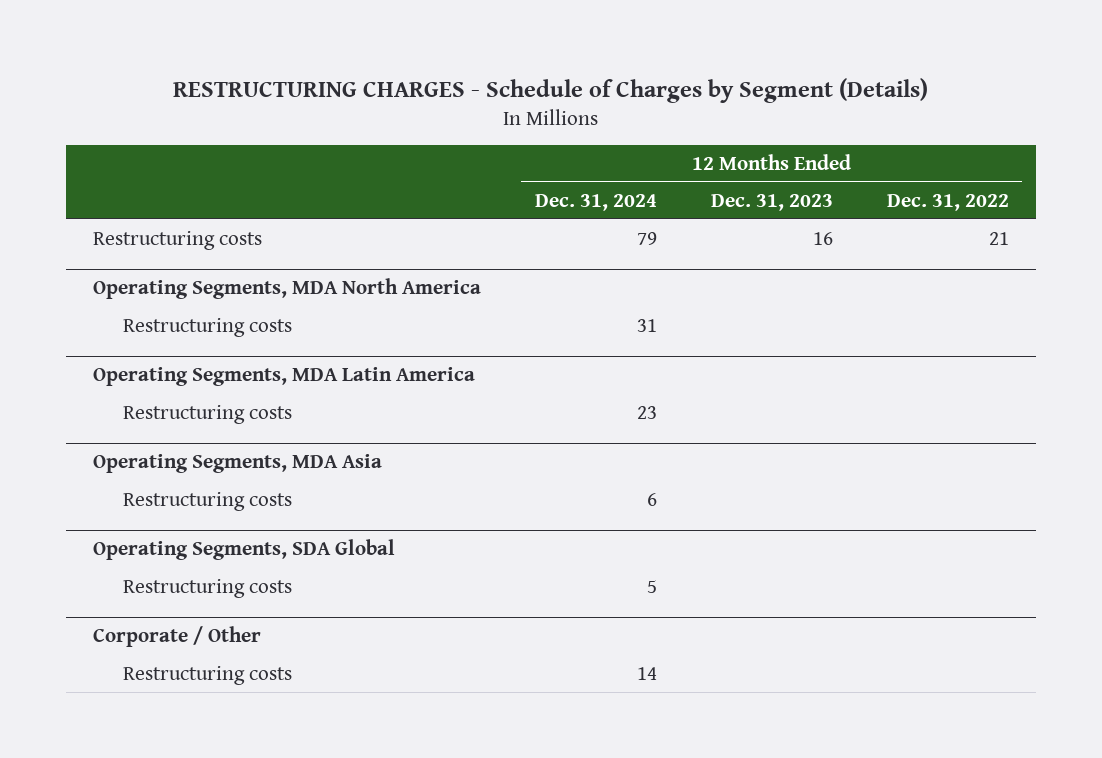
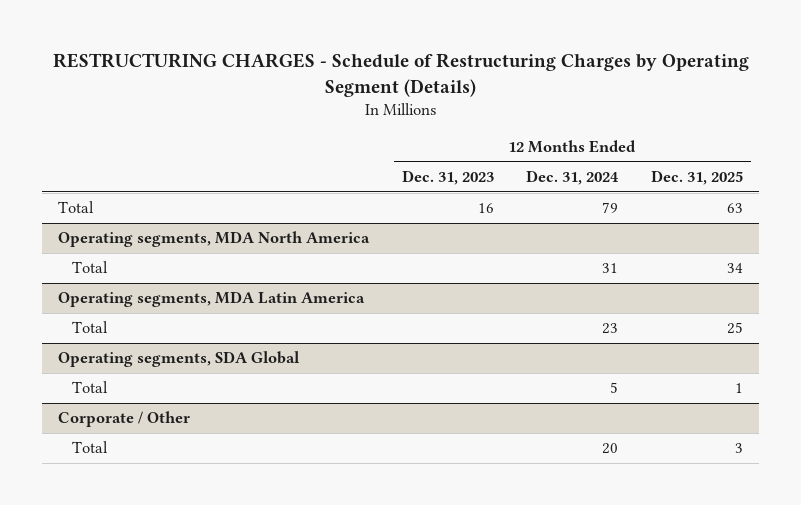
- RESTRUCTURING CHARGES - Schedule of Charges by Segment (Details)
+ RESTRUCTURING CHARGES - Schedule of Restructuring Charges by Operating Segment (Details)
- | 12 Months Ended Dec. 31, 2024 | 12 Months Ended Dec. 31, 2023 | 12 Months Ended Dec. 31, 2022
+ | 12 Months Ended Dec. 31, 2023 | 12 Months Ended Dec. 31, 2024 | 12 Months Ended Dec. 31, 2025
- Restructuring costs | 79 | 16 | 21
- Operating Segments, MDA North America
- Restructuring costs | 31 | |
- Operating Segments, MDA Latin America
- Restructuring costs | 23 | |
- Operating Segments, MDA Asia
- Restructuring costs | 6 | |
- Operating Segments, SDA Global
- Restructuring costs | 5 | |
+ Total | 16 | 79 | 63
+ Operating segments, MDA North America
+ Total | | 31 | 34
+ Operating segments, MDA Latin America
+ Total | | 23 | 25
+ Operating segments, SDA Global
+ Total | | 5 | 1
@ Corporate / Other
- Restructuring costs | 14 | |
+ Total | | 20 | 3

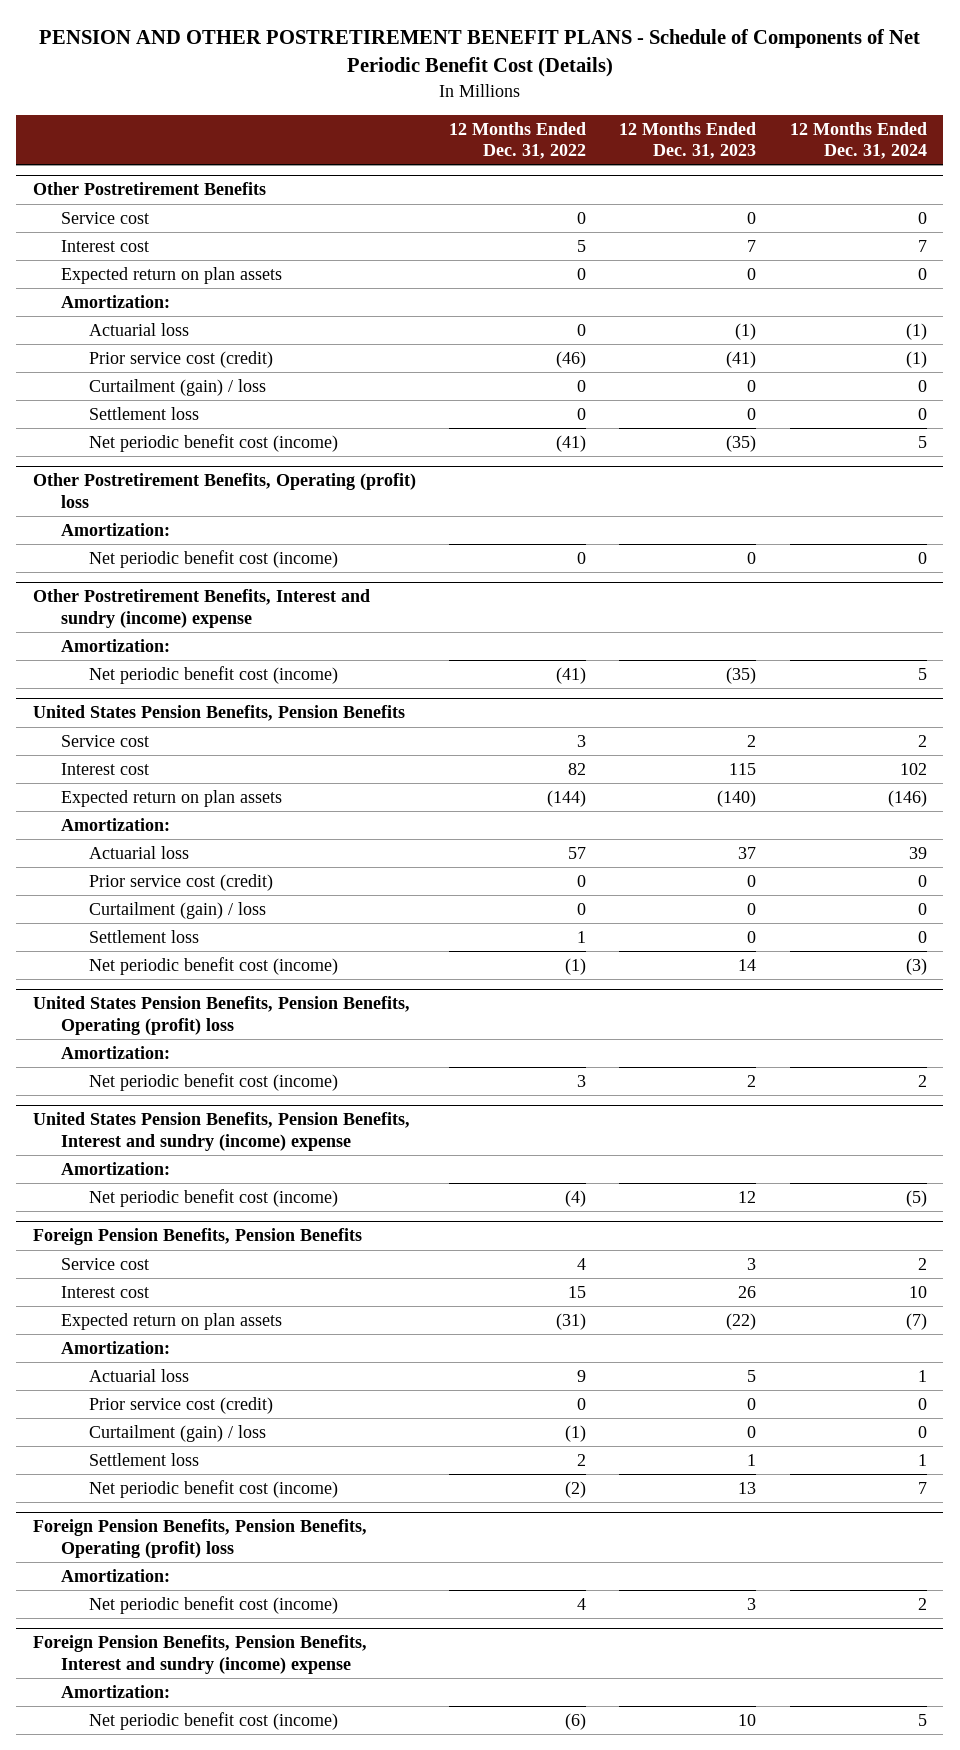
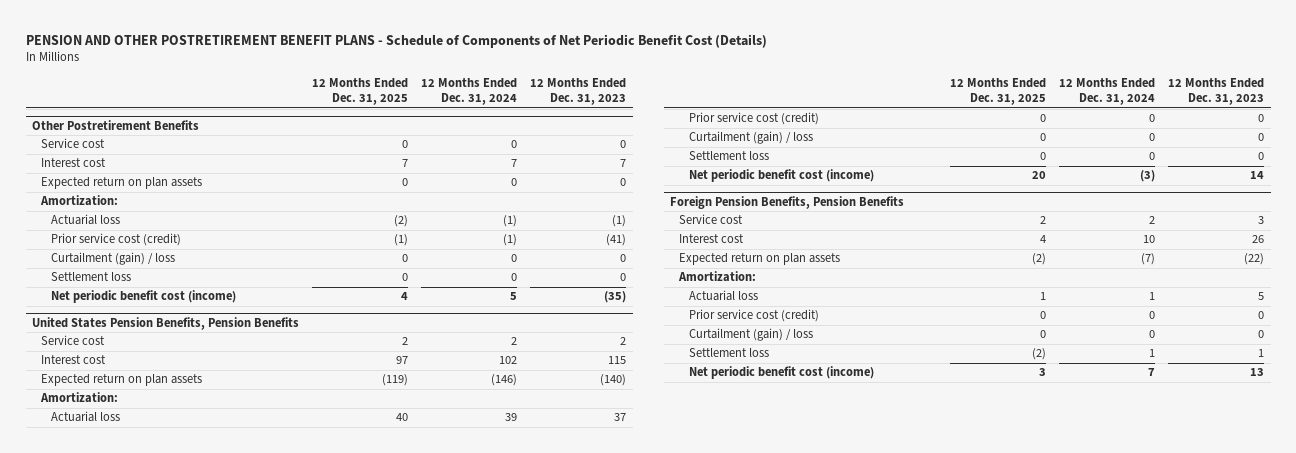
- | 12 Months Ended Dec. 31, 2022 | 12 Months Ended Dec. 31, 2023 | 12 Months Ended Dec. 31, 2024
+ | 12 Months Ended Dec. 31, 2025 | 12 Months Ended Dec. 31, 2024 | 12 Months Ended Dec. 31, 2023
- Other Postretirement Benefits, Operating (profit) loss
- Amortization:
- Net periodic benefit cost (income) | 0 | 0 | 0
- Other Postretirement Benefits, Interest and sundry (income) expense
- Amortization:
- Net periodic benefit cost (income) | (41) | (35) | 5
- United States Pension Benefits, Pension Benefits, Operating (profit) loss
- Amortization:
- Net periodic benefit cost (income) | 3 | 2 | 2
- United States Pension Benefits, Pension Benefits, Interest and sundry (income) expense
- Amortization:
- Net periodic benefit cost (income) | (4) | 12 | (5)
- Foreign Pension Benefits, Pension Benefits, Operating (profit) loss
- Amortization:
- Net periodic benefit cost (income) | 4 | 3 | 2
- Foreign Pension Benefits, Pension Benefits, Interest and sundry (income) expense
- Amortization:
- Net periodic benefit cost (income) | (6) | 10 | 5

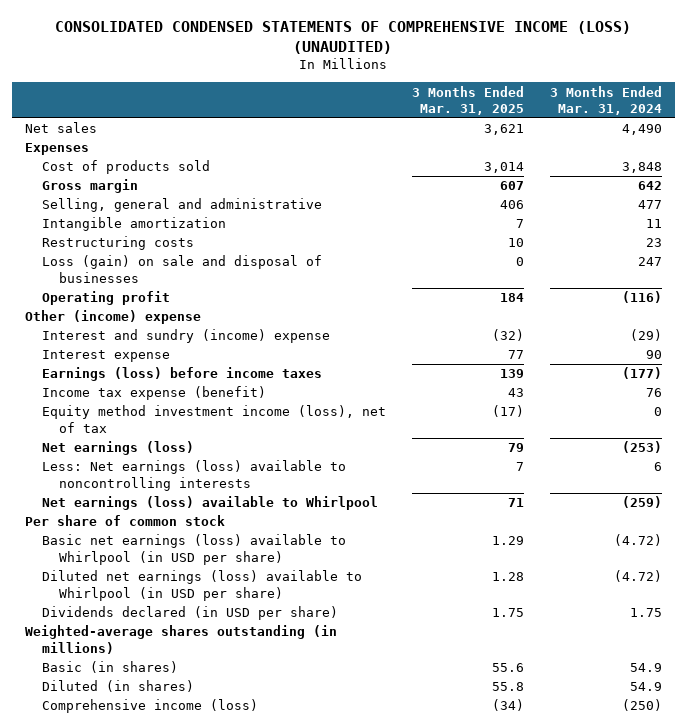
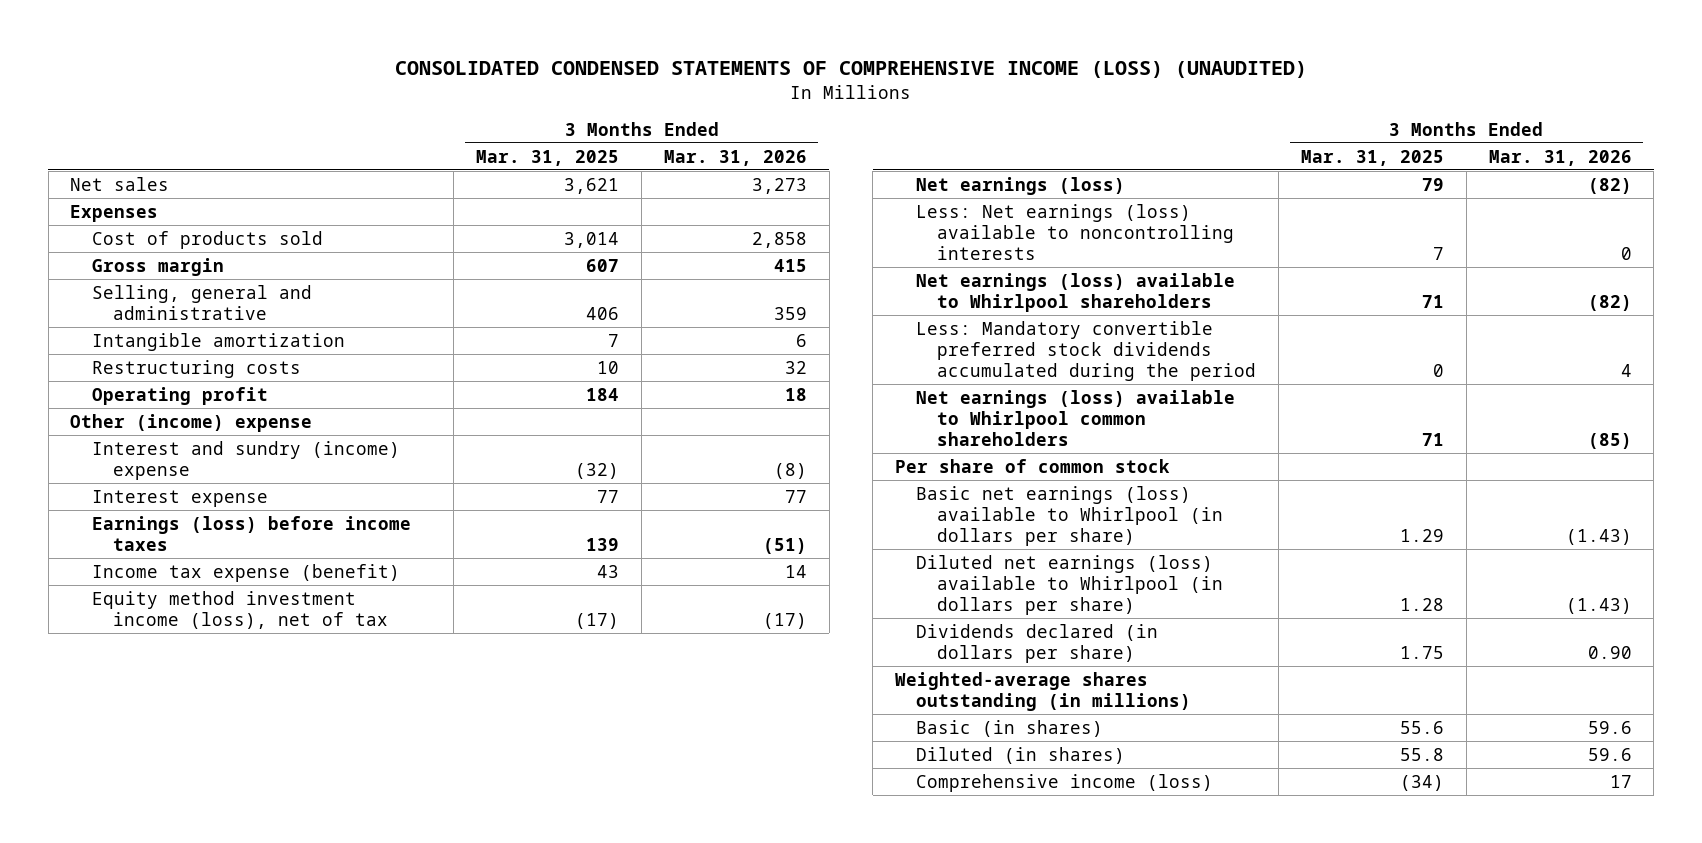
- | 3 Months Ended Mar. 31, 2025 | 3 Months Ended Mar. 31, 2024
+ | 3 Months Ended Mar. 31, 2025 | 3 Months Ended Mar. 31, 2026
- Loss (gain) on sale and disposal of businesses | 0 | 247
- Net earnings (loss) available to Whirlpool | 71 | (259)
+ Net earnings (loss) available to Whirlpool shareholders | 71 | (82)
+ Less: Mandatory convertible preferred stock dividends accumulated during the period | 0 | 4
+ Net earnings (loss) available to Whirlpool common shareholders | 71 | (85)
- Basic net earnings (loss) available to Whirlpool (in USD per share) | 1.29 | (4.72)
- Diluted net earnings (loss) available to Whirlpool (in USD per share) | 1.28 | (4.72)
- Dividends declared (in USD per share) | 1.75 | 1.75
+ Basic net earnings (loss) available to Whirlpool (in dollars per share) | 1.29 | (1.43)
+ Diluted net earnings (loss) available to Whirlpool (in dollars per share) | 1.28 | (1.43)
+ Dividends declared (in dollars per share) | 1.75 | 0.90

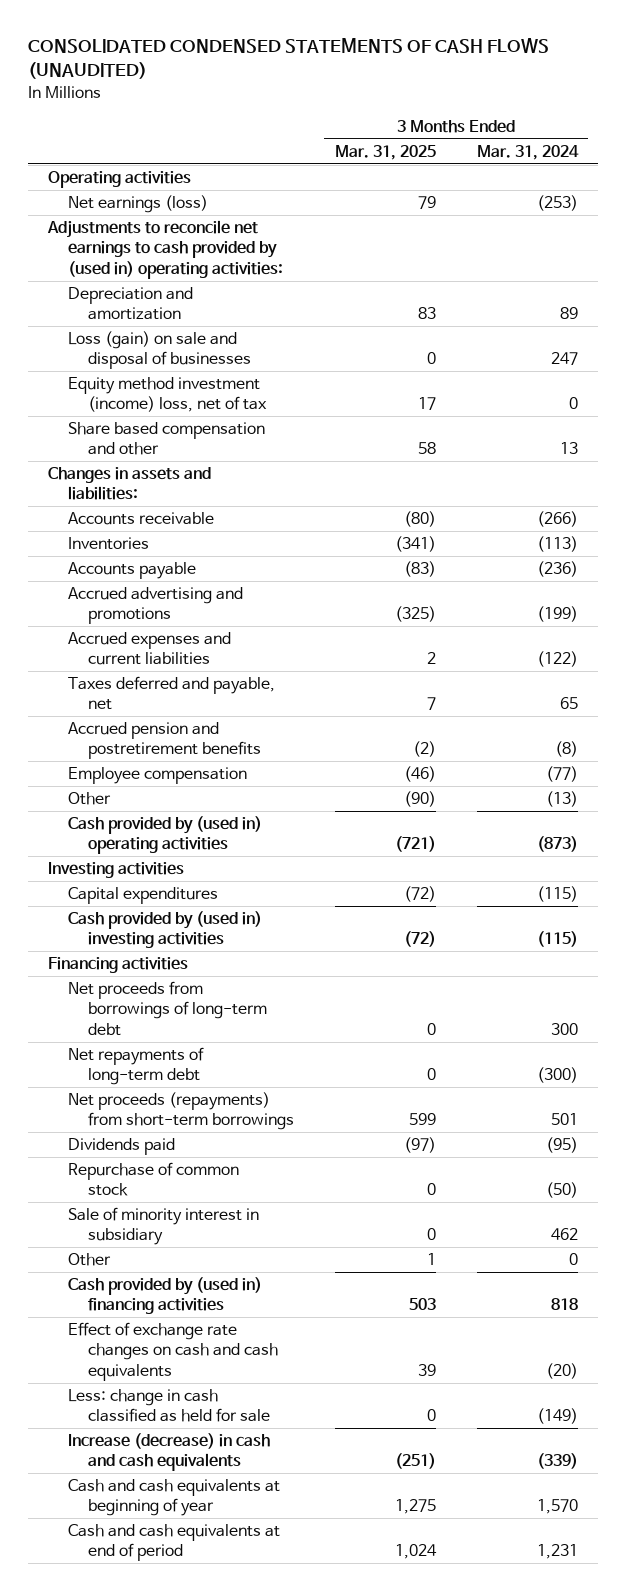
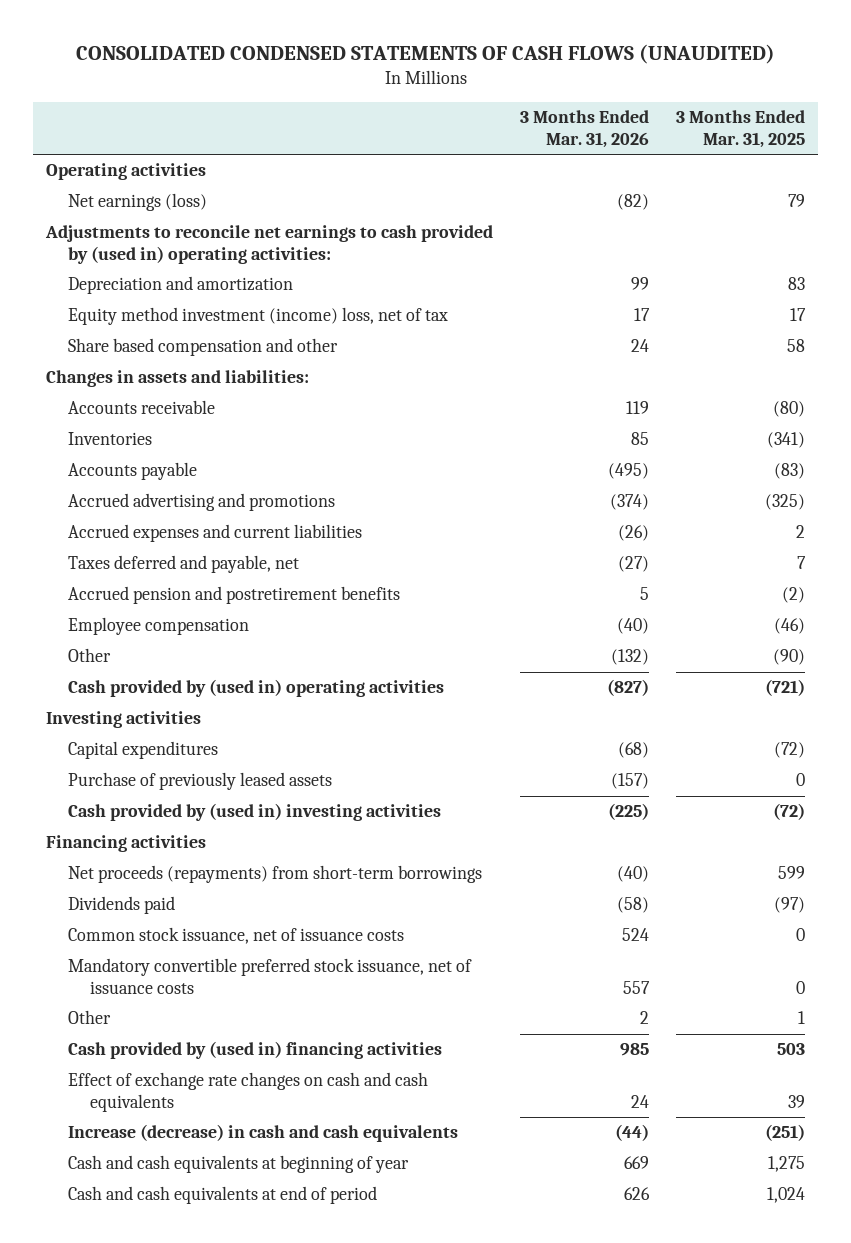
- | 3 Months Ended Mar. 31, 2025 | 3 Months Ended Mar. 31, 2024
+ | 3 Months Ended Mar. 31, 2026 | 3 Months Ended Mar. 31, 2025
- Loss (gain) on sale and disposal of businesses | 0 | 247
+ Purchase of previously leased assets | (157) | 0
- Net proceeds from borrowings of long-term debt | 0 | 300
- Net repayments of long-term debt | 0 | (300)
- Repurchase of common stock | 0 | (50)
- Sale of minority interest in subsidiary | 0 | 462
+ Common stock issuance, net of issuance costs | 524 | 0
+ Mandatory convertible preferred stock issuance, net of issuance costs | 557 | 0
- Less: change in cash classified as held for sale | 0 | (149)

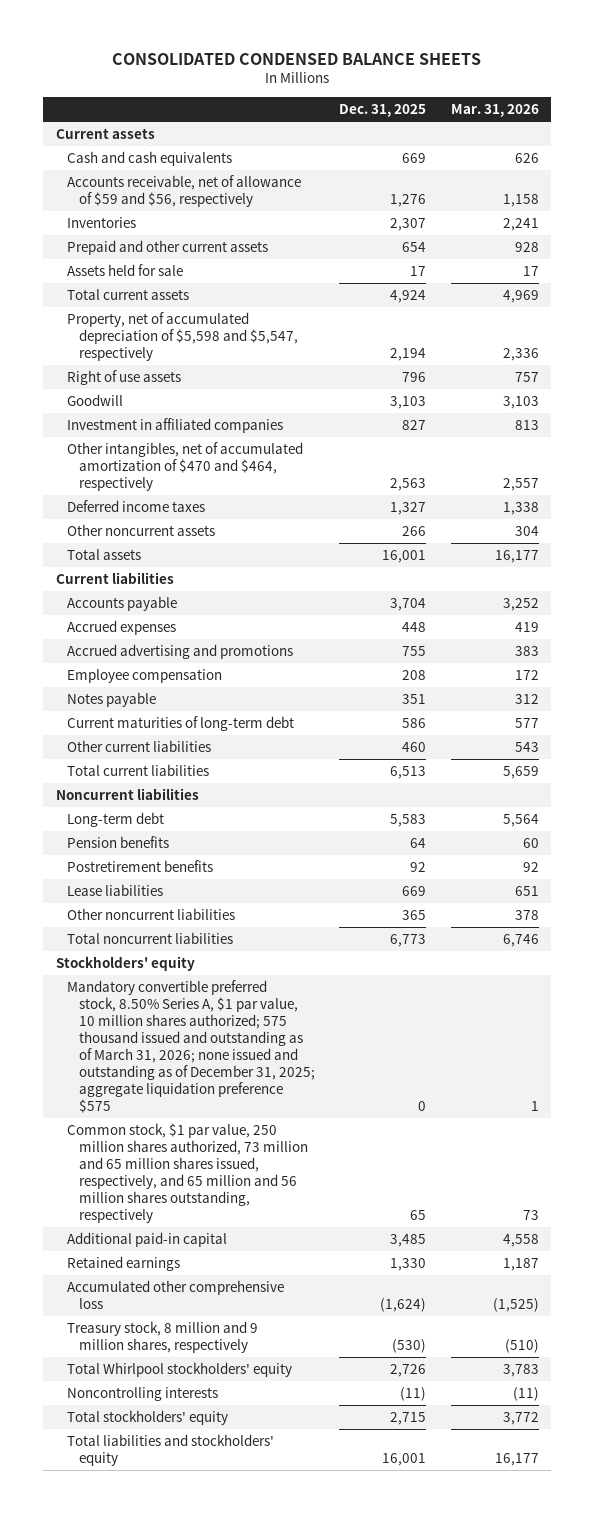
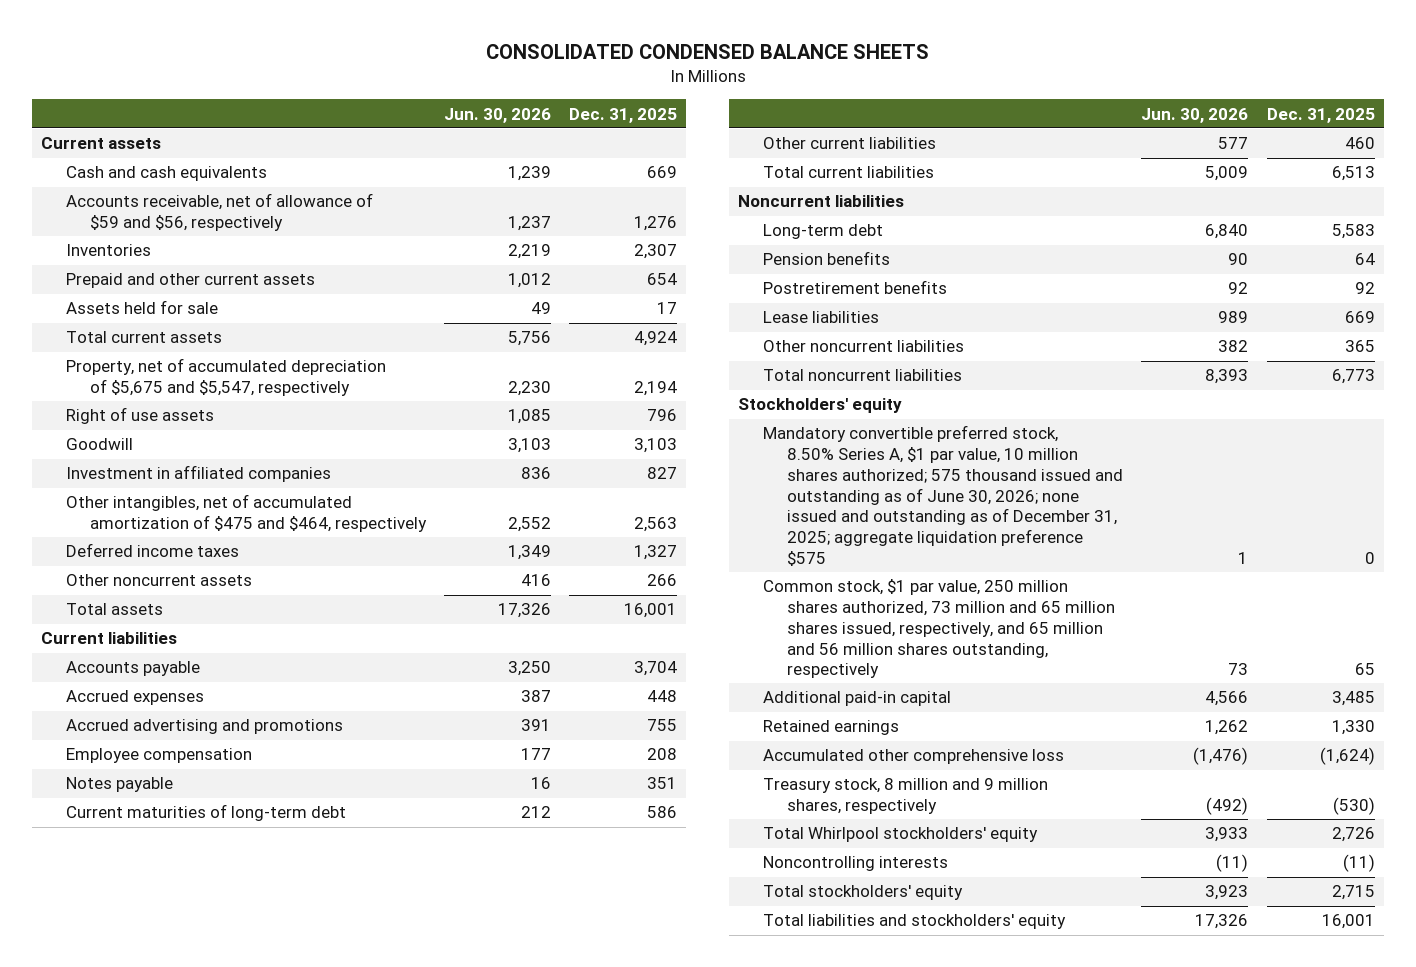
- | Dec. 31, 2025 | Mar. 31, 2026
+ | Jun. 30, 2026 | Dec. 31, 2025
- Property, net of accumulated depreciation of $5,598 and $5,547, respectively | 2,194 | 2,336
+ Property, net of accumulated depreciation of $5,675 and $5,547, respectively | 2,230 | 2,194
- Other intangibles, net of accumulated amortization of $470 and $464, respectively | 2,563 | 2,557
+ Other intangibles, net of accumulated amortization of $475 and $464, respectively | 2,552 | 2,563
- Mandatory convertible preferred stock, 8.50% Series A, $1 par value, 10 million shares authorized; 575 thousand issued and outstanding as of March 31, 2026; none issued and outstanding as of December 31, 2025; aggregate liquidation preference $575 | 0 | 1
+ Mandatory convertible preferred stock, 8.50% Series A, $1 par value, 10 million shares authorized; 575 thousand issued and outstanding as of June 30, 2026; none issued and outstanding as of December 31, 2025; aggregate liquidation preference $575 | 1 | 0

